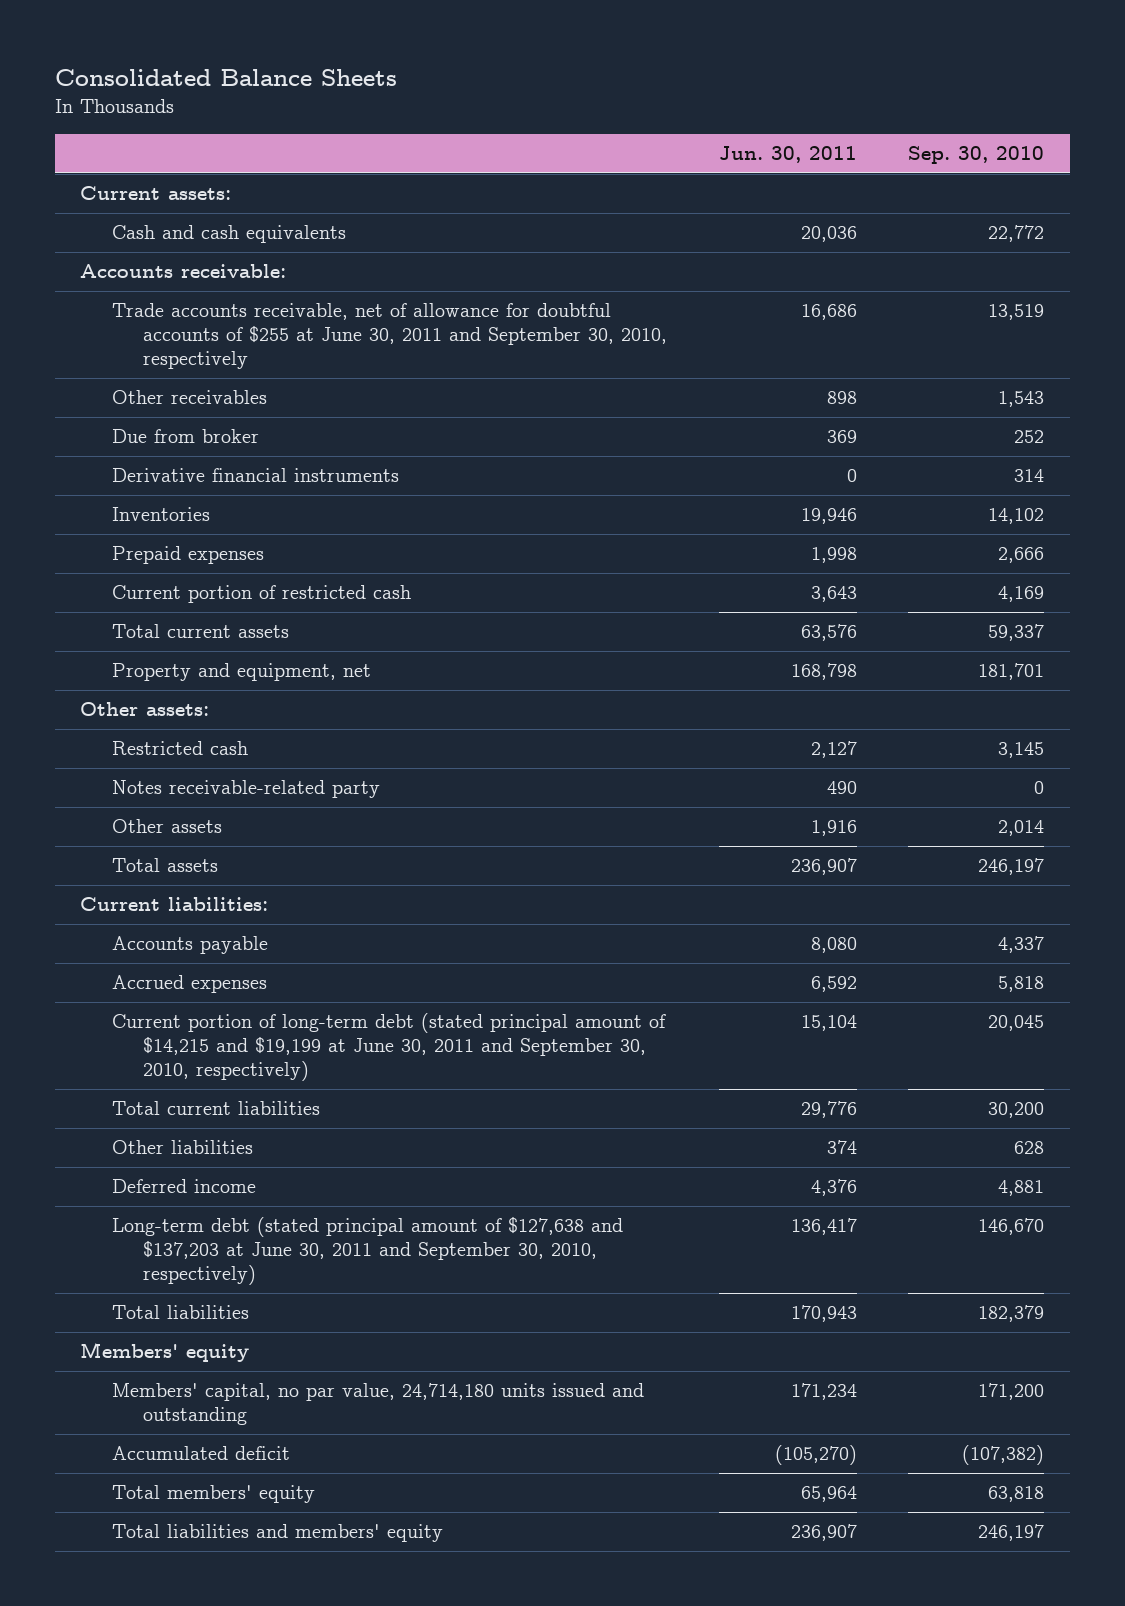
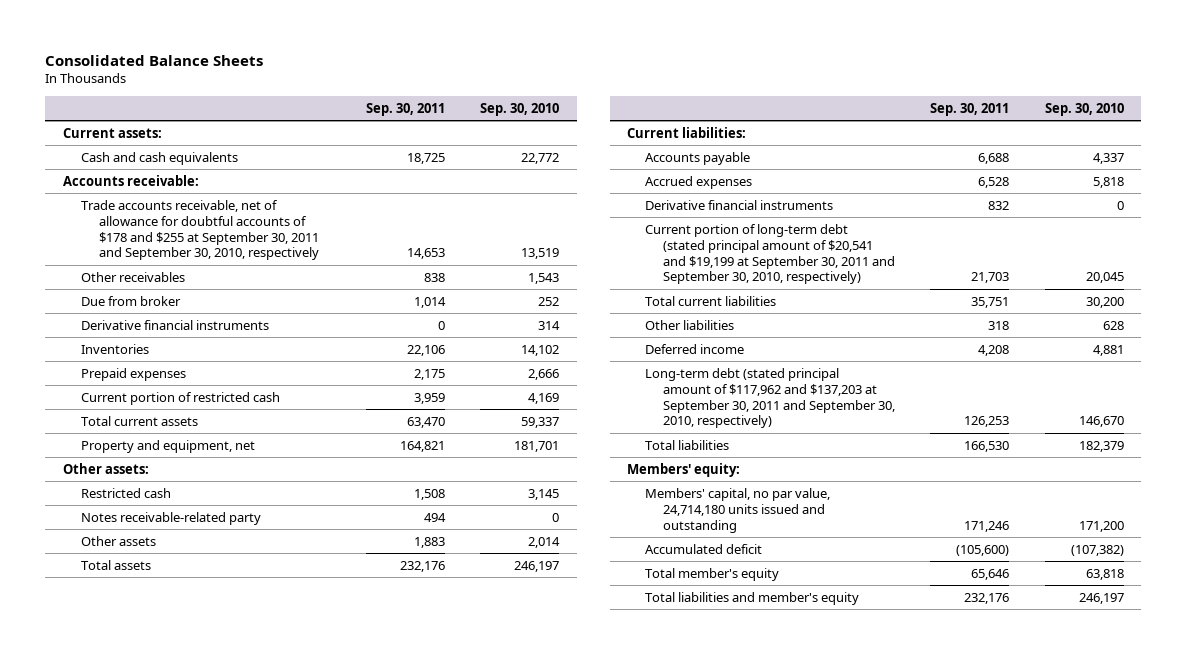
- | Jun. 30, 2011 | Sep. 30, 2010
+ | Sep. 30, 2011 | Sep. 30, 2010
- Trade accounts receivable, net of allowance for doubtful accounts of $255 at June 30, 2011 and September 30, 2010, respectively | 16,686 | 13,519
+ Trade accounts receivable, net of allowance for doubtful accounts of $178 and $255 at September 30, 2011 and September 30, 2010, respectively | 14,653 | 13,519
- Current portion of long-term debt (stated principal amount of $14,215 and $19,199 at June 30, 2011 and September 30, 2010, respectively) | 15,104 | 20,045
+ Derivative financial instruments | 832 | 0
+ Current portion of long-term debt (stated principal amount of $20,541 and $19,199 at September 30, 2011 and September 30, 2010, respectively) | 21,703 | 20,045
- Long-term debt (stated principal amount of $127,638 and $137,203 at June 30, 2011 and September 30, 2010, respectively) | 136,417 | 146,670
+ Long-term debt (stated principal amount of $117,962 and $137,203 at September 30, 2011 and September 30, 2010, respectively) | 126,253 | 146,670
- Members' equity
+ Members' equity:
- Total members' equity | 65,964 | 63,818
- Total liabilities and members' equity | 236,907 | 246,197
+ Total member's equity | 65,646 | 63,818
+ Total liabilities and member's equity | 232,176 | 246,197

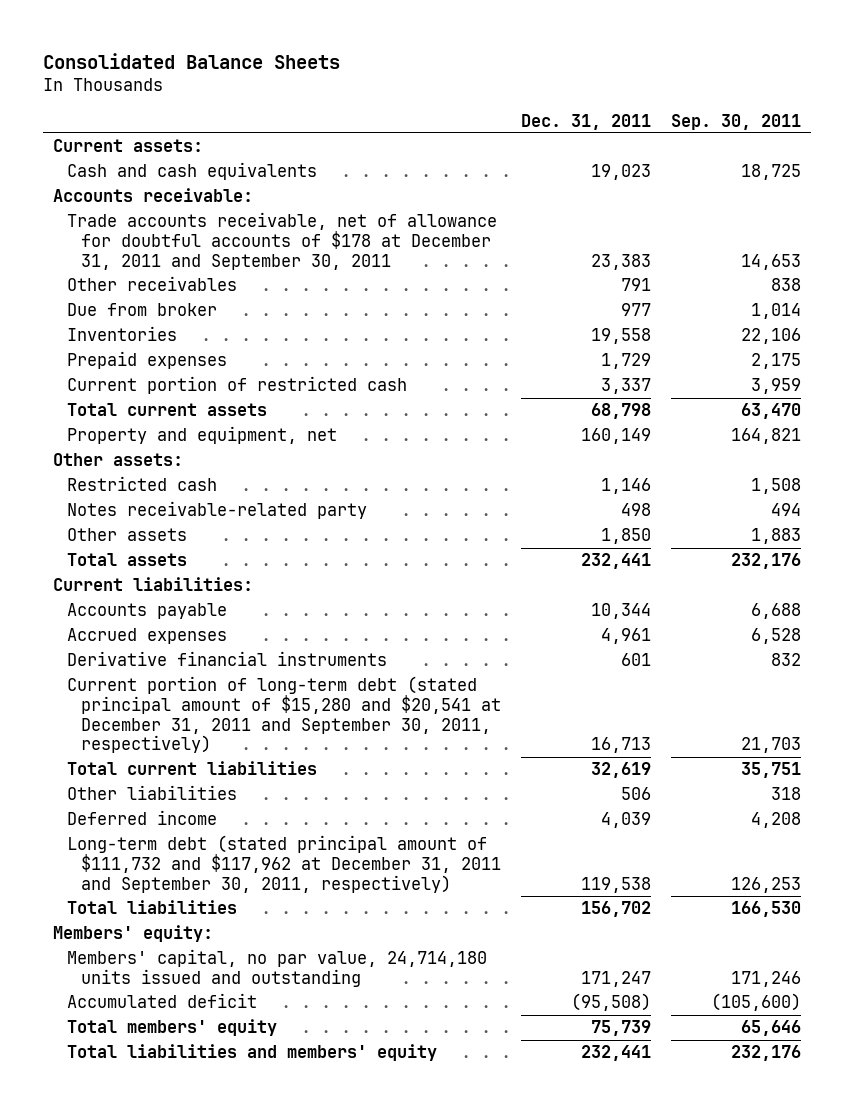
- | Sep. 30, 2011 | Sep. 30, 2010
+ | Dec. 31, 2011 | Sep. 30, 2011
- Trade accounts receivable, net of allowance for doubtful accounts of $178 and $255 at September 30, 2011 and September 30, 2010, respectively | 14,653 | 13,519
+ Trade accounts receivable, net of allowance for doubtful accounts of $178 at December 31, 2011 and September 30, 2011 | 23,383 | 14,653
- Derivative financial instruments | 0 | 314
- Current portion of long-term debt (stated principal amount of $20,541 and $19,199 at September 30, 2011 and September 30, 2010, respectively) | 21,703 | 20,045
+ Current portion of long-term debt (stated principal amount of $15,280 and $20,541 at December 31, 2011 and September 30, 2011, respectively) | 16,713 | 21,703
- Long-term debt (stated principal amount of $117,962 and $137,203 at September 30, 2011 and September 30, 2010, respectively) | 126,253 | 146,670
+ Long-term debt (stated principal amount of $111,732 and $117,962 at December 31, 2011 and September 30, 2011, respectively) | 119,538 | 126,253
- Total member's equity | 65,646 | 63,818
- Total liabilities and member's equity | 232,176 | 246,197
+ Total members' equity | 75,739 | 65,646
+ Total liabilities and members' equity | 232,441 | 232,176

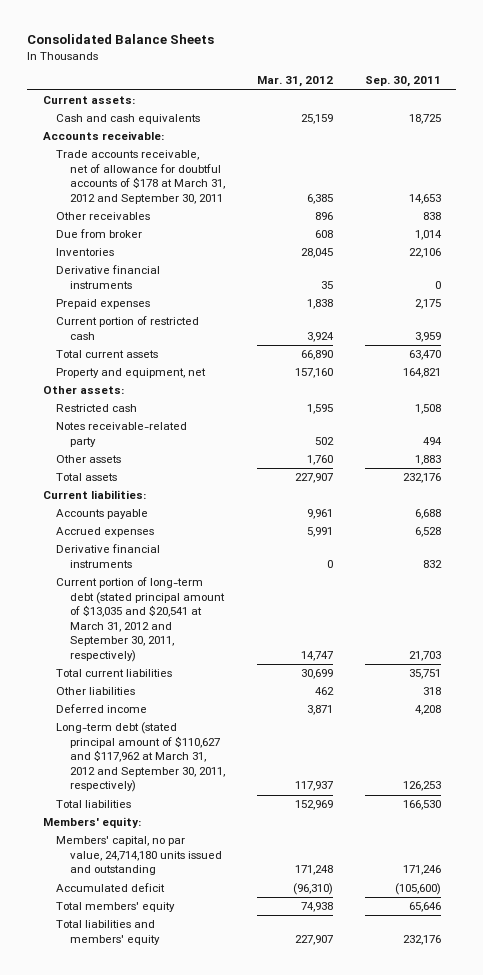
- | Dec. 31, 2011 | Sep. 30, 2011
+ | Mar. 31, 2012 | Sep. 30, 2011
- Trade accounts receivable, net of allowance for doubtful accounts of $178 at December 31, 2011 and September 30, 2011 | 23,383 | 14,653
+ Trade accounts receivable, net of allowance for doubtful accounts of $178 at March 31, 2012 and September 30, 2011 | 6,385 | 14,653
+ Derivative financial instruments | 35 | 0
- Current portion of long-term debt (stated principal amount of $15,280 and $20,541 at December 31, 2011 and September 30, 2011, respectively) | 16,713 | 21,703
+ Current portion of long-term debt (stated principal amount of $13,035 and $20,541 at March 31, 2012 and September 30, 2011, respectively) | 14,747 | 21,703
- Long-term debt (stated principal amount of $111,732 and $117,962 at December 31, 2011 and September 30, 2011, respectively) | 119,538 | 126,253
+ Long-term debt (stated principal amount of $110,627 and $117,962 at March 31, 2012 and September 30, 2011, respectively) | 117,937 | 126,253

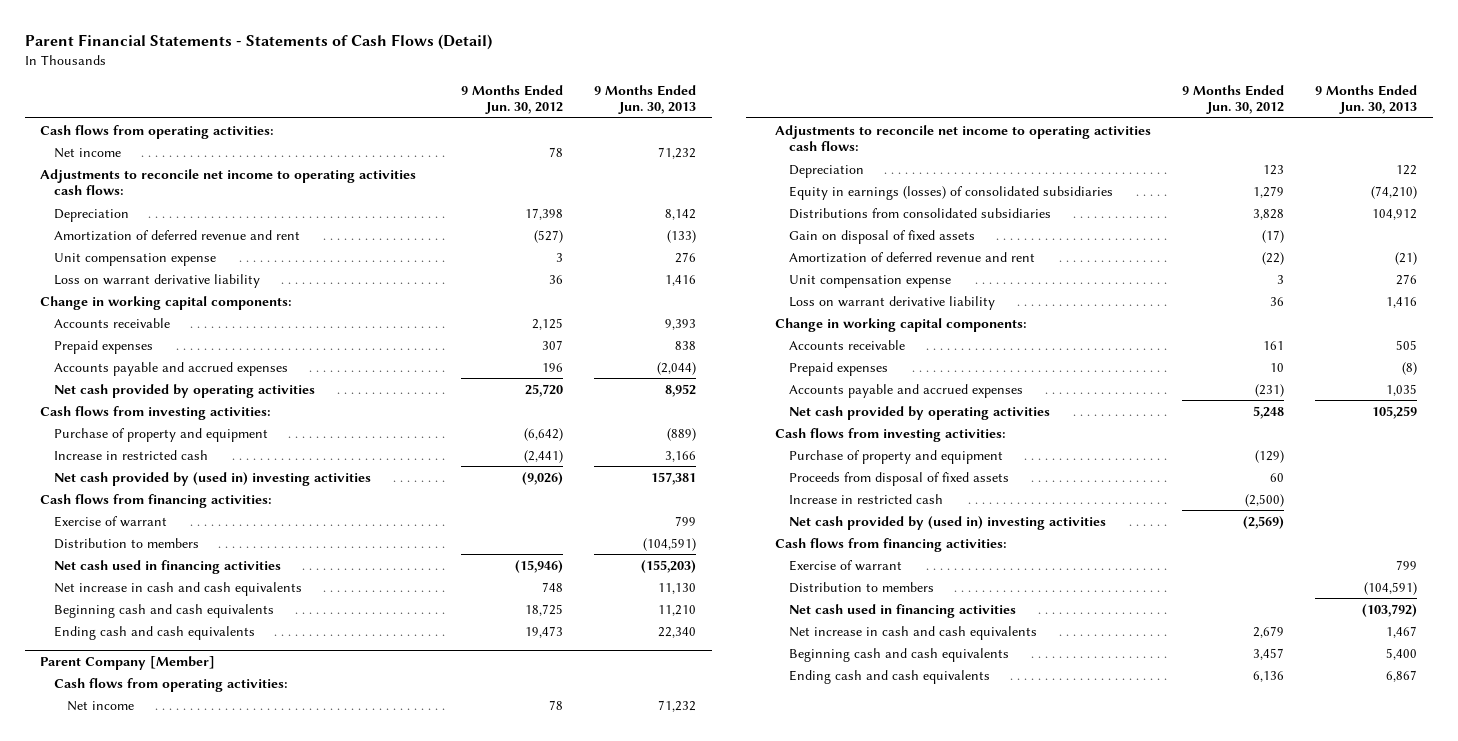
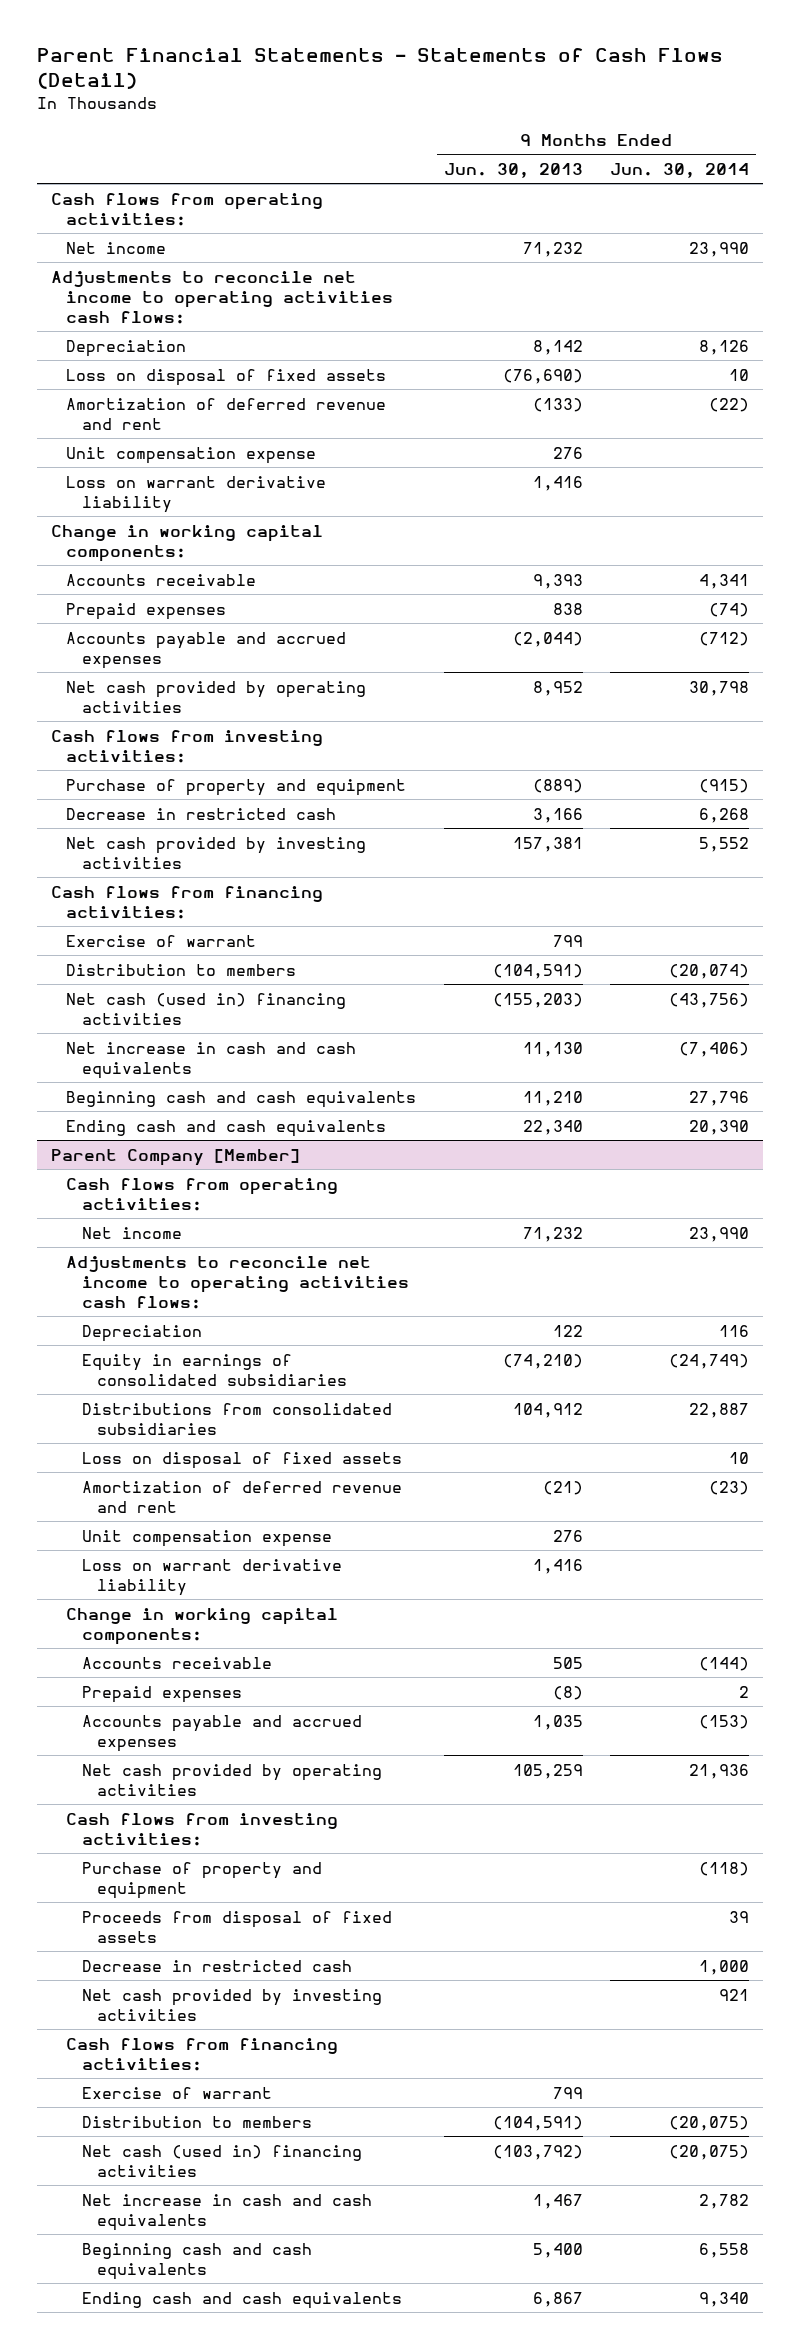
- | 9 Months Ended Jun. 30, 2012 | 9 Months Ended Jun. 30, 2013
+ | 9 Months Ended Jun. 30, 2013 | 9 Months Ended Jun. 30, 2014
+ Loss on disposal of fixed assets | (76,690) | 10
- Increase in restricted cash | (2,441) | 3,166
- Net cash provided by (used in) investing activities | (9,026) | 157,381
+ Decrease in restricted cash | 3,166 | 6,268
+ Net cash provided by investing activities | 157,381 | 5,552
- Net cash used in financing activities | (15,946) | (155,203)
+ Net cash (used in) financing activities | (155,203) | (43,756)
@ Parent Company [Member]
- Equity in earnings (losses) of consolidated subsidiaries | 1,279 | (74,210)
+ Equity in earnings of consolidated subsidiaries | (74,210) | (24,749)
- Gain on disposal of fixed assets | (17) |
+ Loss on disposal of fixed assets | | 10
- Increase in restricted cash | (2,500) |
- Net cash provided by (used in) investing activities | (2,569) |
+ Decrease in restricted cash | | 1,000
+ Net cash provided by investing activities | | 921
- Net cash used in financing activities | | (103,792)
+ Net cash (used in) financing activities | (103,792) | (20,075)

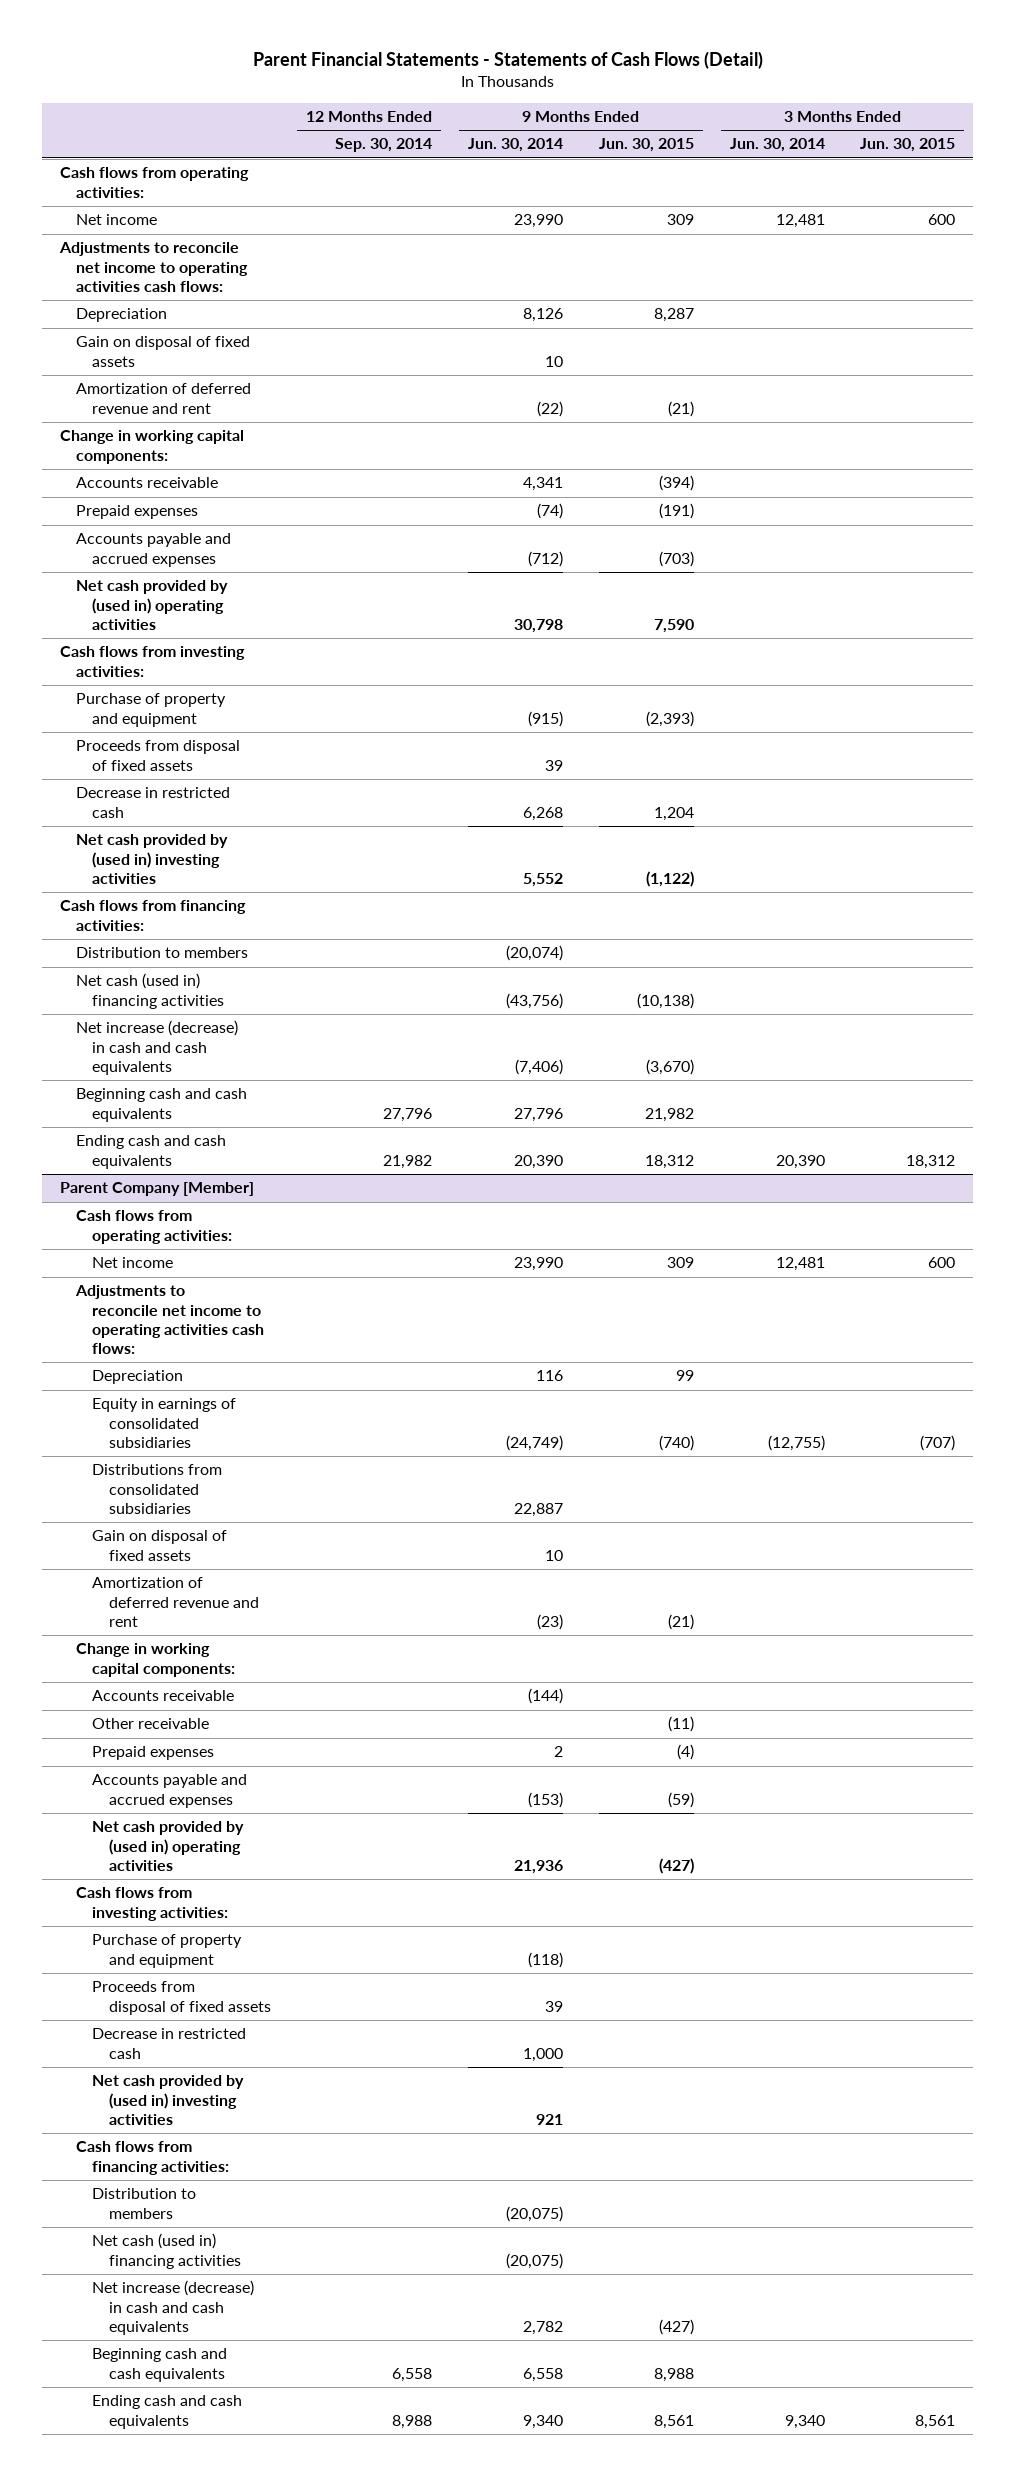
- | 9 Months Ended Jun. 30, 2013 | 9 Months Ended Jun. 30, 2014
+ | 12 Months Ended Sep. 30, 2014 | 9 Months Ended Jun. 30, 2014 | 9 Months Ended Jun. 30, 2015 | 3 Months Ended Jun. 30, 2014 | 3 Months Ended Jun. 30, 2015
- Loss on disposal of fixed assets | (76,690) | 10
+ Gain on disposal of fixed assets | | 10 | | |
- Unit compensation expense | 276 |
- Loss on warrant derivative liability | 1,416 |
- Net cash provided by operating activities | 8,952 | 30,798
+ Net cash provided by (used in) operating activities | | 30,798 | 7,590 | |
+ Proceeds from disposal of fixed assets | | 39 | | |
- Net cash provided by investing activities | 157,381 | 5,552
+ Net cash provided by (used in) investing activities | | 5,552 | (1,122) | |
- Exercise of warrant | 799 |
- Net increase in cash and cash equivalents | 11,130 | (7,406)
+ Net increase (decrease) in cash and cash equivalents | | (7,406) | (3,670) | |
@ Parent Company [Member]
- Loss on disposal of fixed assets | | 10
+ Gain on disposal of fixed assets | | 10 | | |
- Unit compensation expense | 276 |
- Loss on warrant derivative liability | 1,416 |
+ Other receivable | | | (11) | |
- Net cash provided by operating activities | 105,259 | 21,936
+ Net cash provided by (used in) operating activities | | 21,936 | (427) | |
- Net cash provided by investing activities | | 921
+ Net cash provided by (used in) investing activities | | 921 | | |
- Exercise of warrant | 799 |
- Net increase in cash and cash equivalents | 1,467 | 2,782
+ Net increase (decrease) in cash and cash equivalents | | 2,782 | (427) | |

